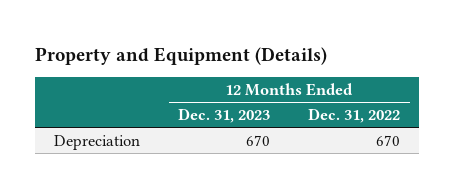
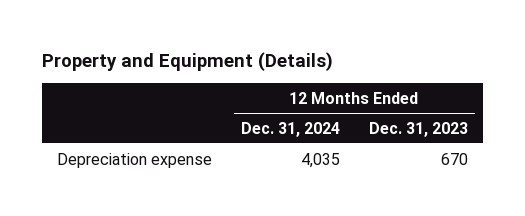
- | 12 Months Ended Dec. 31, 2023 | 12 Months Ended Dec. 31, 2022
+ | 12 Months Ended Dec. 31, 2024 | 12 Months Ended Dec. 31, 2023
- Depreciation | 670 | 670
+ Depreciation expense | 4,035 | 670

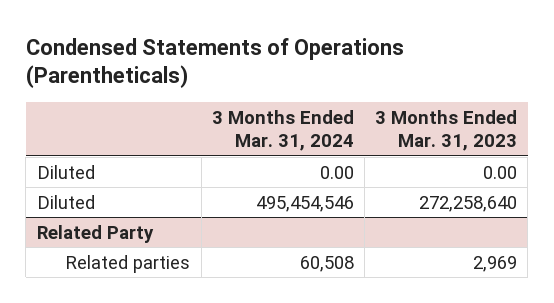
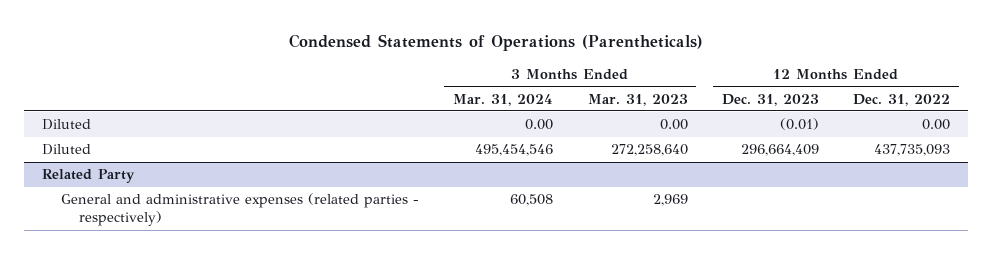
- | 3 Months Ended Mar. 31, 2024 | 3 Months Ended Mar. 31, 2023
+ | 3 Months Ended Mar. 31, 2024 | 3 Months Ended Mar. 31, 2023 | 12 Months Ended Dec. 31, 2023 | 12 Months Ended Dec. 31, 2022
@ Related Party
- Related parties | 60,508 | 2,969
+ General and administrative expenses (related parties - respectively) | 60,508 | 2,969 | |

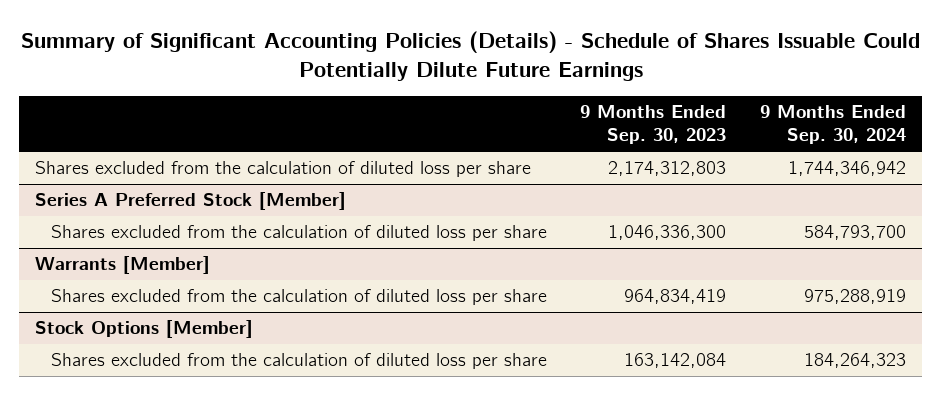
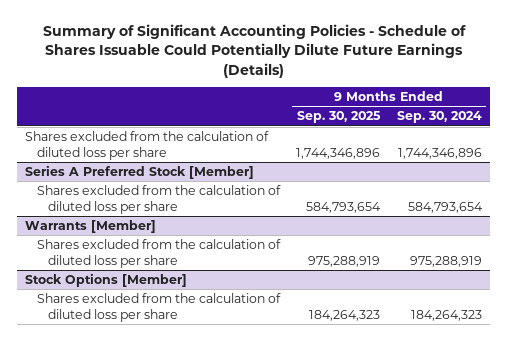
- Summary of Significant Accounting Policies (Details) - Schedule of Shares Issuable Could Potentially Dilute Future Earnings
+ Summary of Significant Accounting Policies - Schedule of Shares Issuable Could Potentially Dilute Future Earnings (Details)
- | 9 Months Ended Sep. 30, 2023 | 9 Months Ended Sep. 30, 2024
+ | 9 Months Ended Sep. 30, 2025 | 9 Months Ended Sep. 30, 2024
- Shares excluded from the calculation of diluted loss per share | 2,174,312,803 | 1,744,346,942
+ Shares excluded from the calculation of diluted loss per share | 1,744,346,896 | 1,744,346,896
@ Series A Preferred Stock [Member]
- Shares excluded from the calculation of diluted loss per share | 1,046,336,300 | 584,793,700
+ Shares excluded from the calculation of diluted loss per share | 584,793,654 | 584,793,654

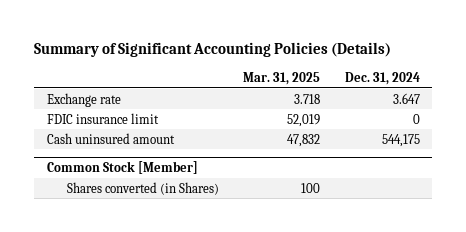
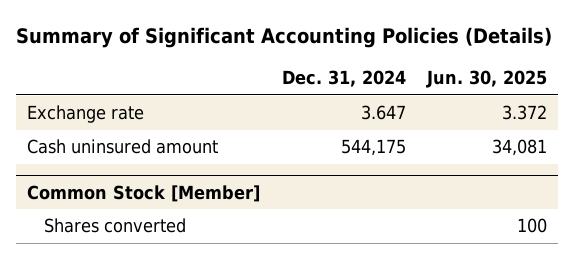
- | Mar. 31, 2025 | Dec. 31, 2024
+ | Dec. 31, 2024 | Jun. 30, 2025
- FDIC insurance limit | 52,019 | 0
@ Common Stock [Member]
- Shares converted (in Shares) | 100 |
+ Shares converted | | 100

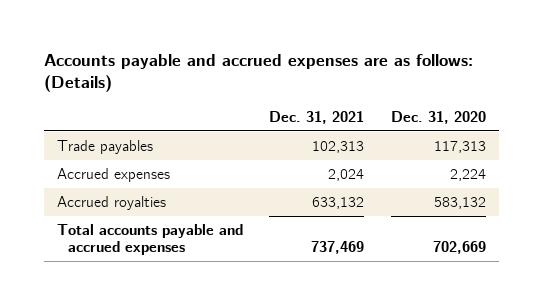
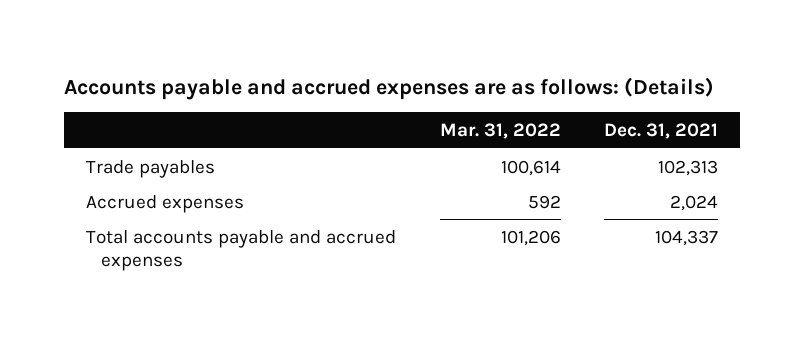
- | Dec. 31, 2021 | Dec. 31, 2020
+ | Mar. 31, 2022 | Dec. 31, 2021
- Accrued royalties | 633,132 | 583,132
- Total accounts payable and accrued expenses | 737,469 | 702,669
+ Total accounts payable and accrued expenses | 101,206 | 104,337

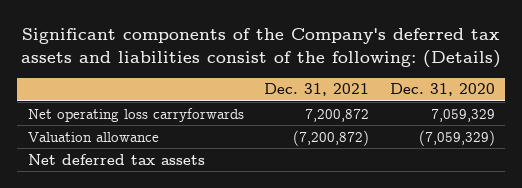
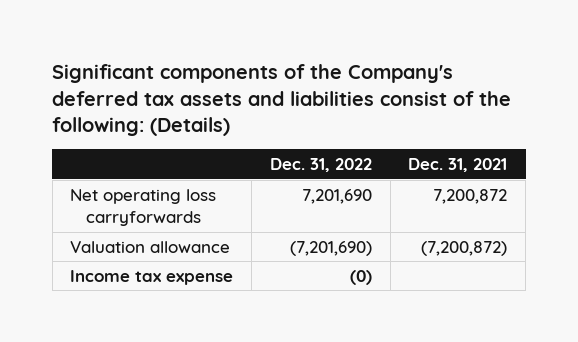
- | Dec. 31, 2021 | Dec. 31, 2020
+ | Dec. 31, 2022 | Dec. 31, 2021
- Net deferred tax assets
+ Income tax expense | (0) |

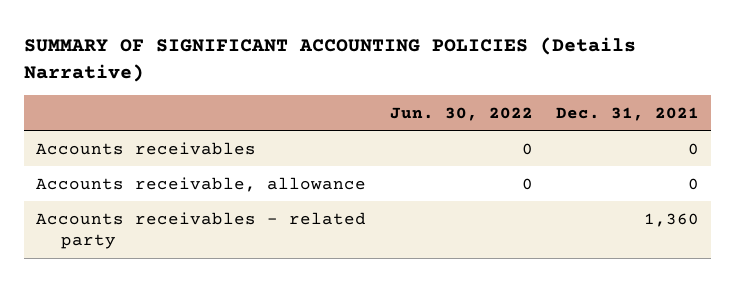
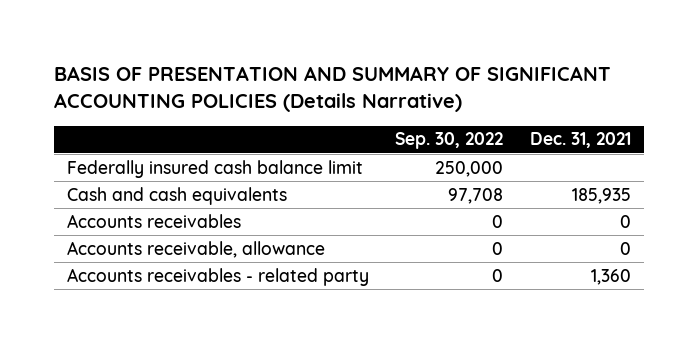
- SUMMARY OF SIGNIFICANT ACCOUNTING POLICIES (Details Narrative)
+ BASIS OF PRESENTATION AND SUMMARY OF SIGNIFICANT ACCOUNTING POLICIES (Details Narrative)
- | Jun. 30, 2022 | Dec. 31, 2021
+ | Sep. 30, 2022 | Dec. 31, 2021
+ Federally insured cash balance limit | 250,000 |
+ Cash and cash equivalents | 97,708 | 185,935

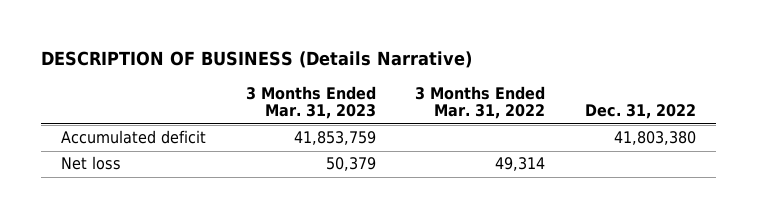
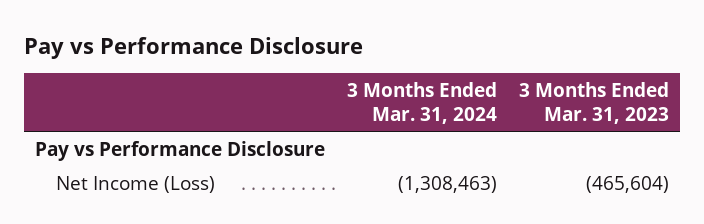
- DESCRIPTION OF BUSINESS (Details Narrative)
+ Pay vs Performance Disclosure
- | 3 Months Ended Mar. 31, 2023 | 3 Months Ended Mar. 31, 2022 | Dec. 31, 2022
+ | 3 Months Ended Mar. 31, 2024 | 3 Months Ended Mar. 31, 2023
- Accumulated deficit | 41,853,759 | | 41,803,380
- Net loss | 50,379 | 49,314 |
+ Pay vs Performance Disclosure
+ Net Income (Loss) | (1,308,463) | (465,604)

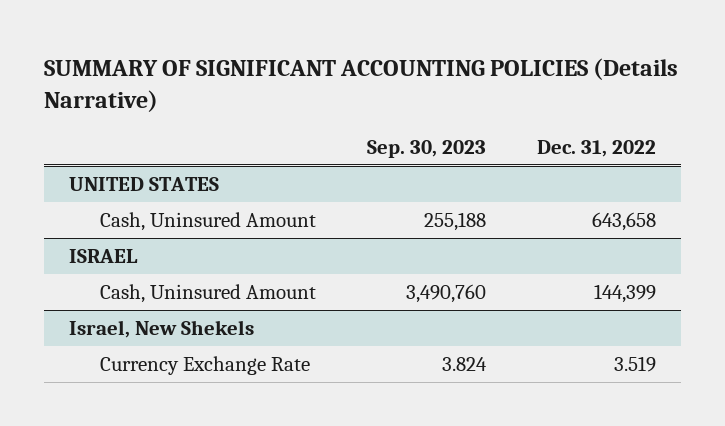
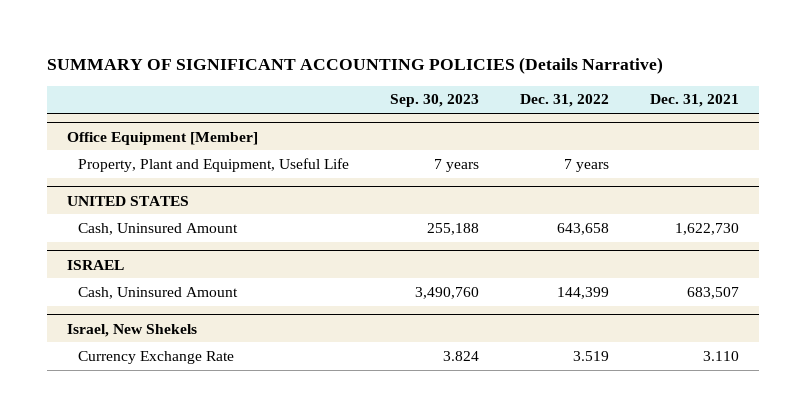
- | Sep. 30, 2023 | Dec. 31, 2022
+ | Sep. 30, 2023 | Dec. 31, 2022 | Dec. 31, 2021
+ Office Equipment [Member]
+ Property, Plant and Equipment, Useful Life | 7 years | 7 years |

